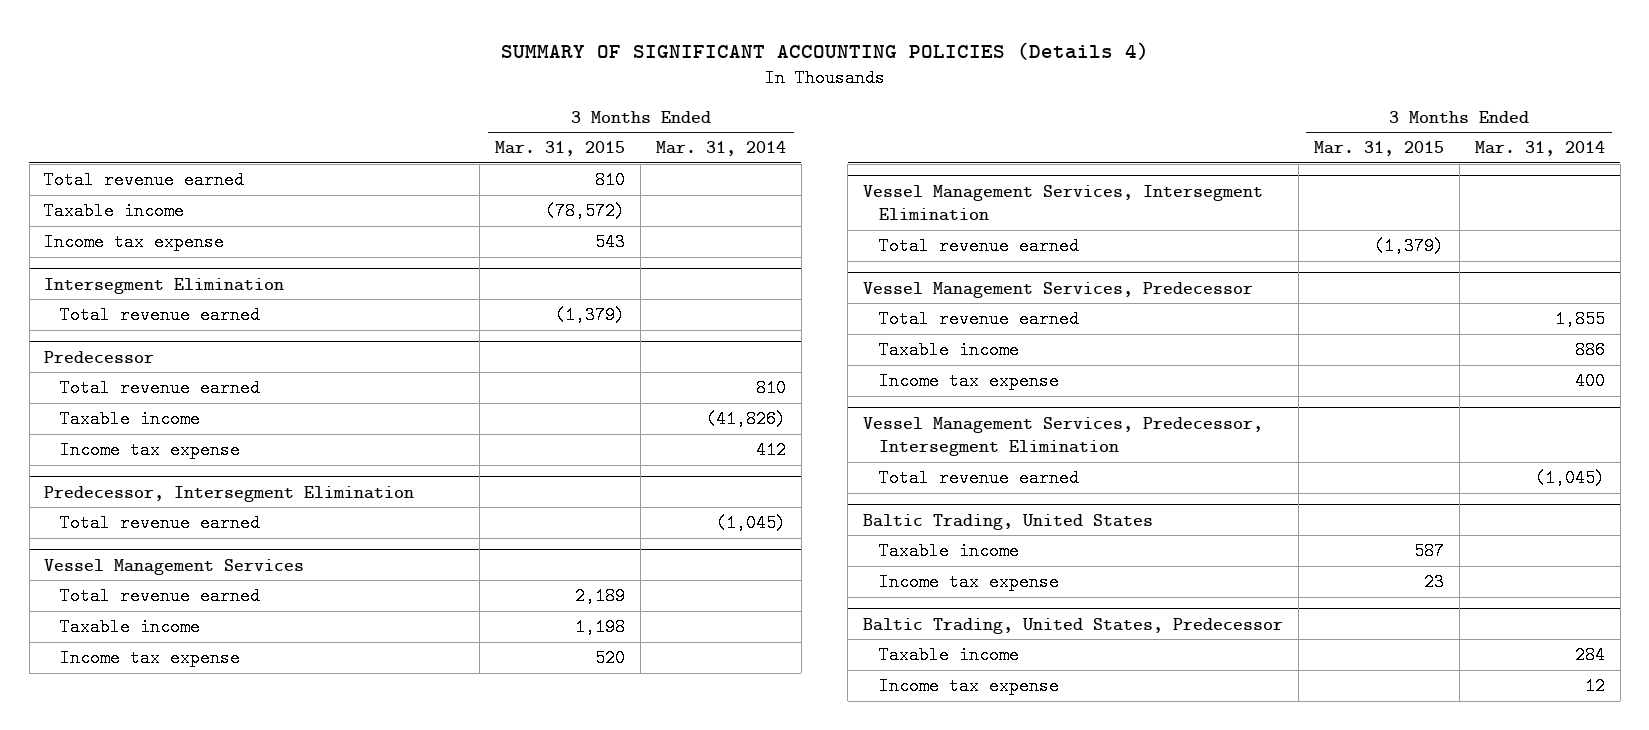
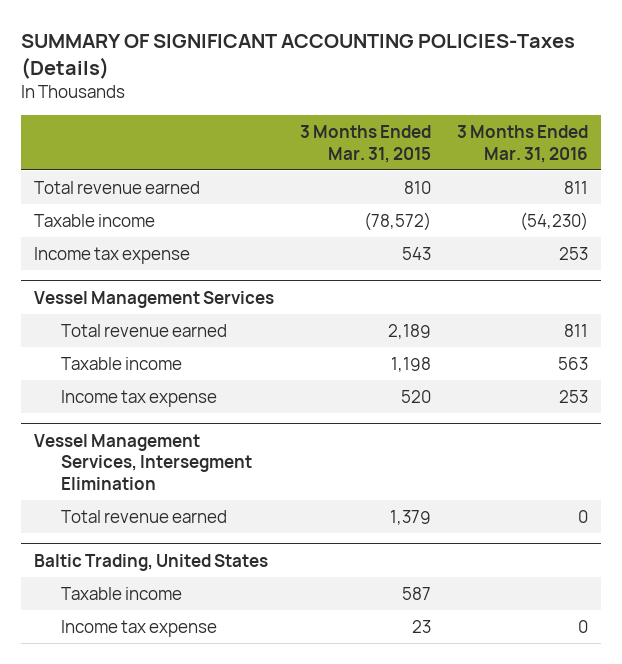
- SUMMARY OF SIGNIFICANT ACCOUNTING POLICIES (Details 4)
+ SUMMARY OF SIGNIFICANT ACCOUNTING POLICIES-Taxes (Details)
- | 3 Months Ended Mar. 31, 2015 | 3 Months Ended Mar. 31, 2014
+ | 3 Months Ended Mar. 31, 2015 | 3 Months Ended Mar. 31, 2016
- Intersegment Elimination
- Total revenue earned | (1,379) |
- Predecessor
- Total revenue earned | | 810
- Taxable income | | (41,826)
- Income tax expense | | 412
- Predecessor, Intersegment Elimination
- Total revenue earned | | (1,045)
@ Vessel Management Services, Intersegment Elimination
- Total revenue earned | (1,379) |
- Vessel Management Services, Predecessor
- Total revenue earned | | 1,855
- Taxable income | | 886
- Income tax expense | | 400
- Vessel Management Services, Predecessor, Intersegment Elimination
- Total revenue earned | | (1,045)
@ Vessel Management Services, Intersegment Elimination
+ Total revenue earned | 1,379 | 0
- Baltic Trading, United States, Predecessor
- Taxable income | | 284
- Income tax expense | | 12

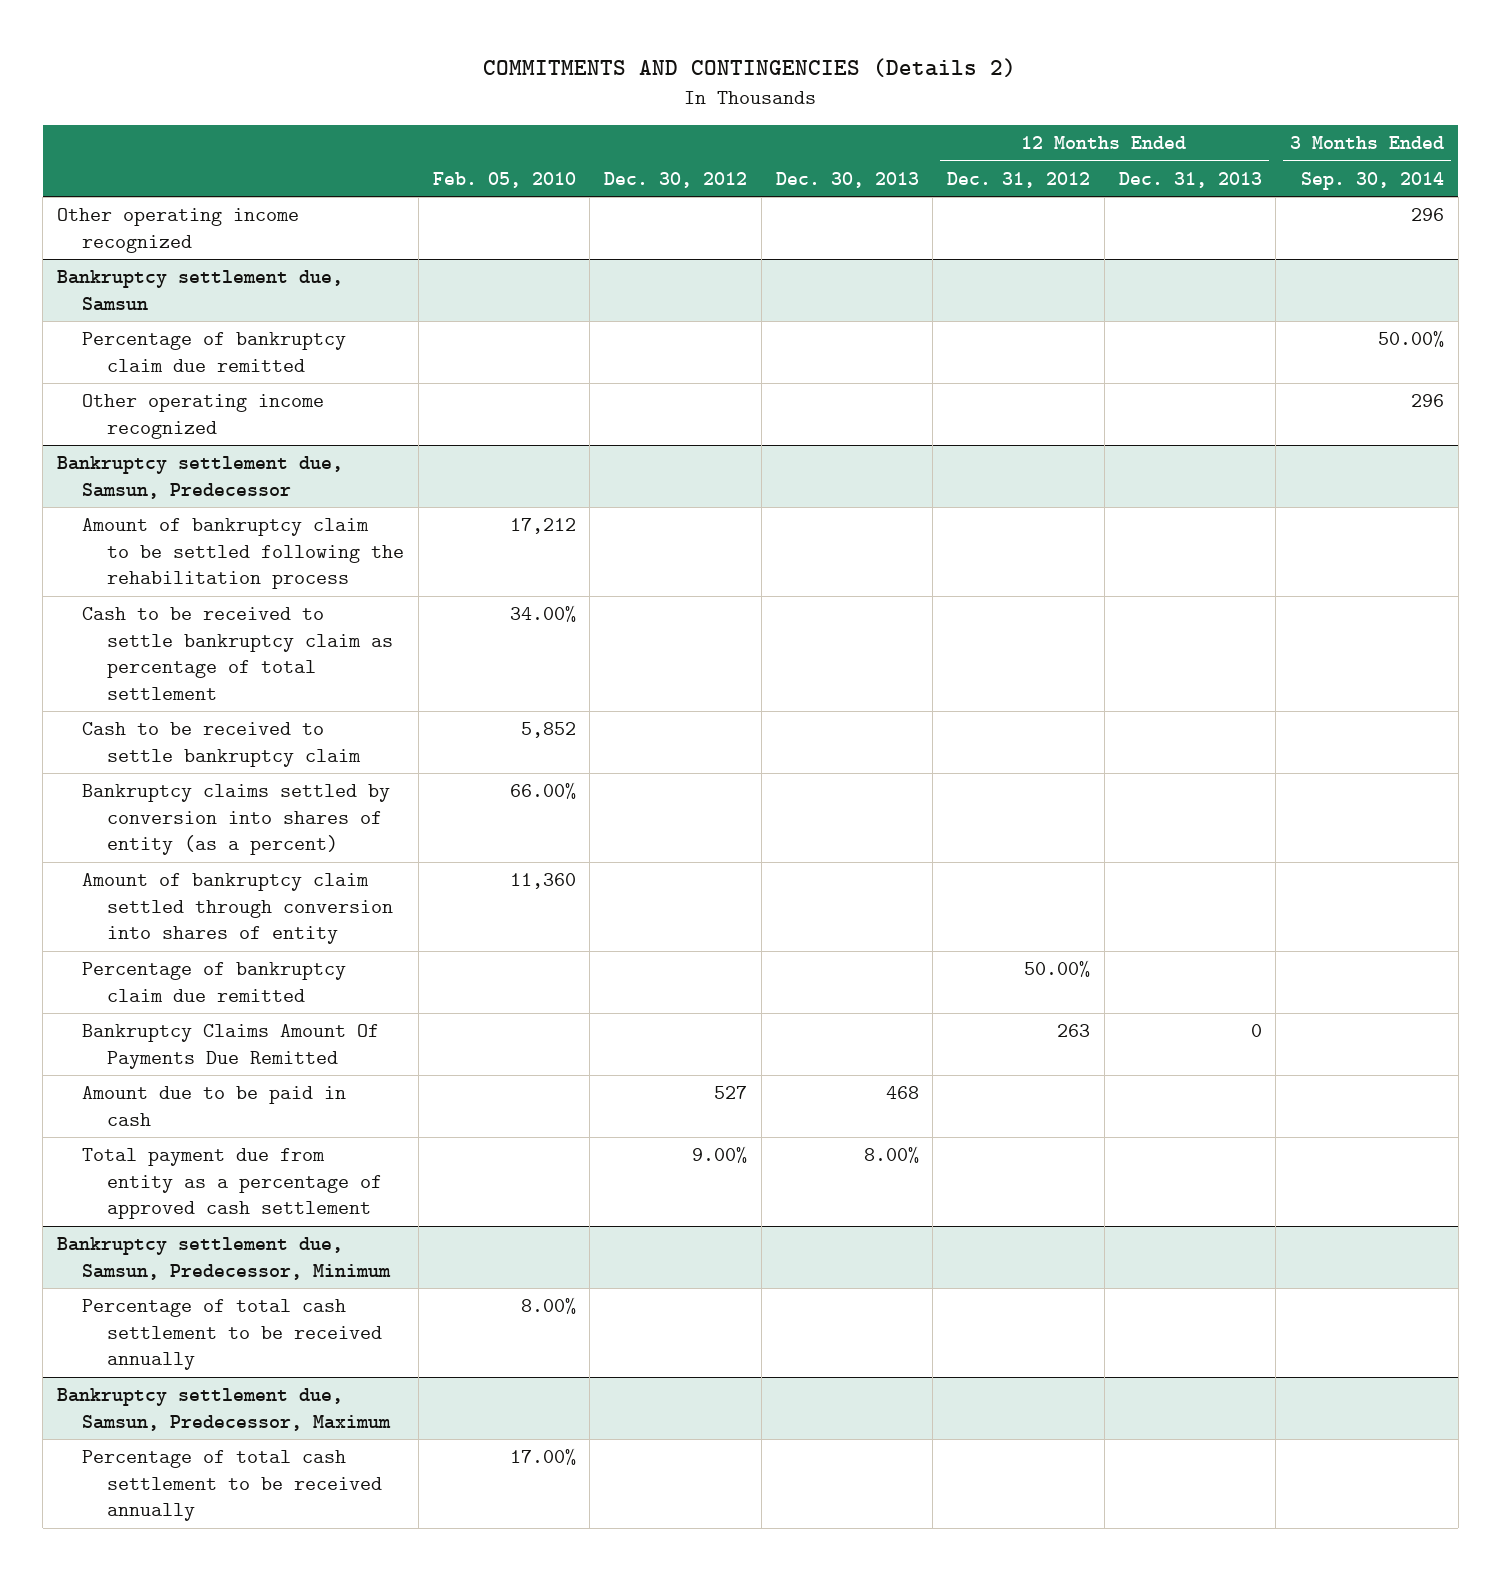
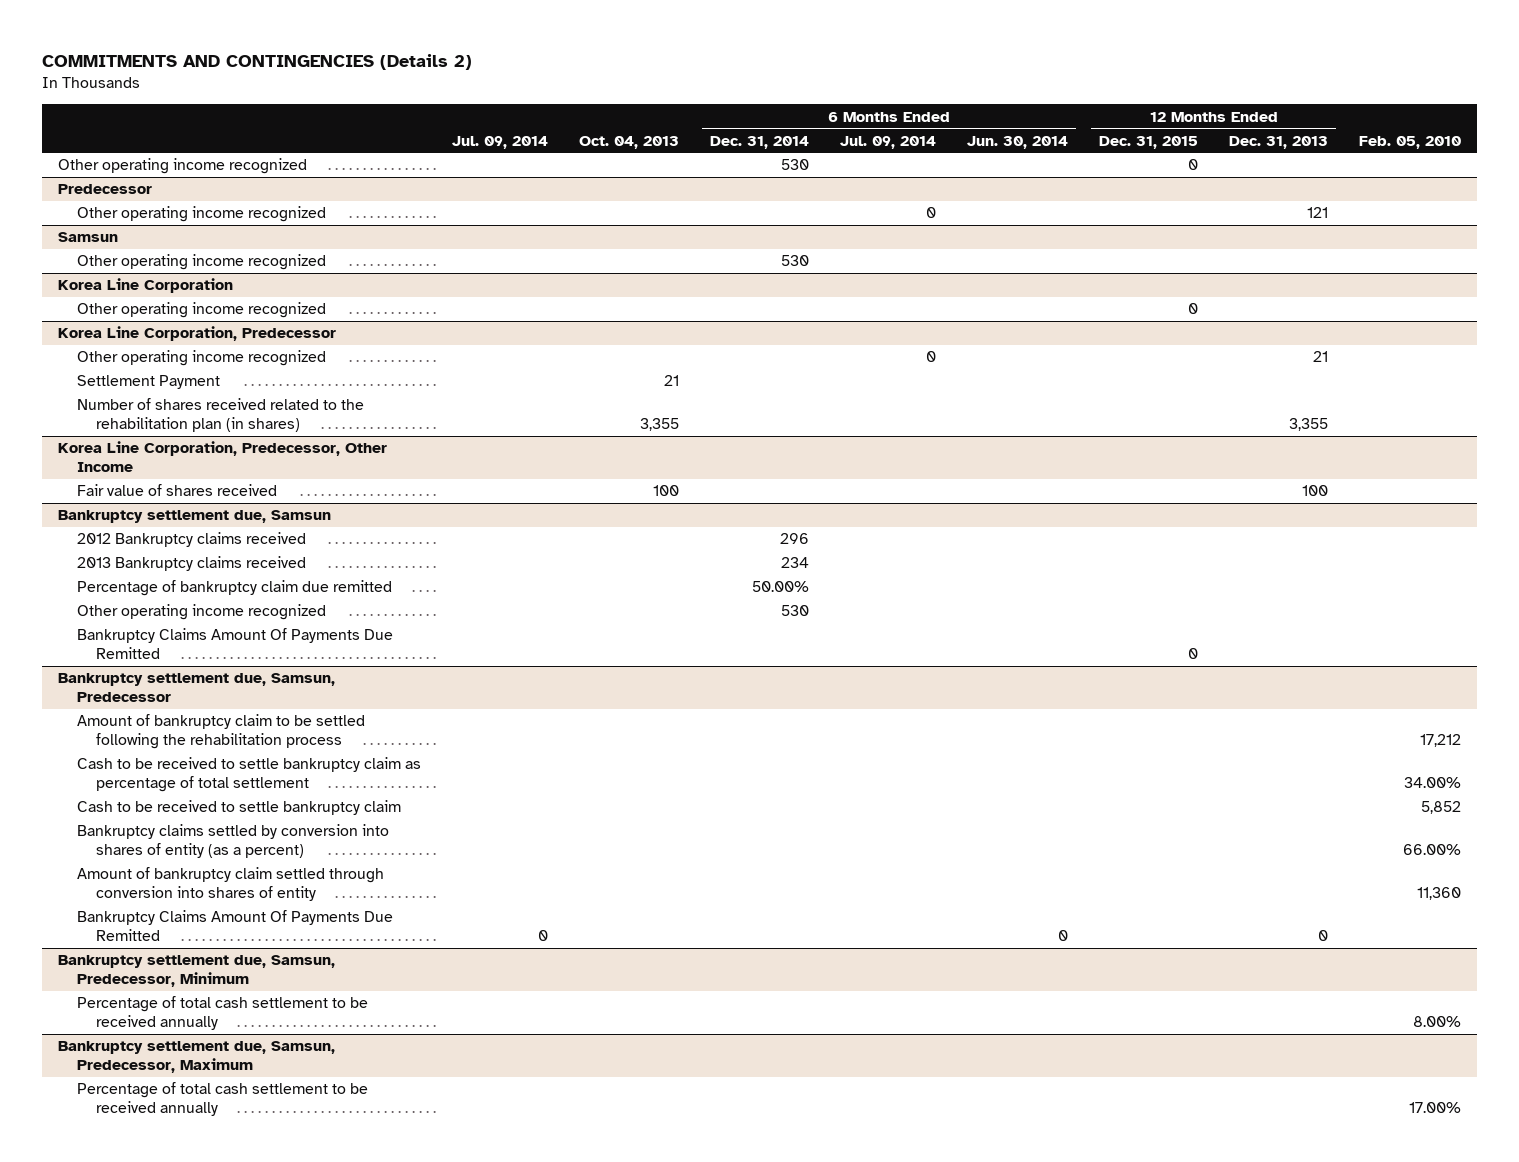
- | Feb. 05, 2010 | Dec. 30, 2012 | Dec. 30, 2013 | 12 Months Ended Dec. 31, 2012 | 12 Months Ended Dec. 31, 2013 | 3 Months Ended Sep. 30, 2014
+ | Jul. 09, 2014 | Oct. 04, 2013 | 6 Months Ended Dec. 31, 2014 | 6 Months Ended Jul. 09, 2014 | 6 Months Ended Jun. 30, 2014 | 12 Months Ended Dec. 31, 2015 | 12 Months Ended Dec. 31, 2013 | Feb. 05, 2010
+ Predecessor
+ Other operating income recognized | | | | 0 | | | 121 |
+ Samsun
+ Other operating income recognized | | | 530 | | | | |
+ Korea Line Corporation
+ Other operating income recognized | | | | | | 0 | |
+ Korea Line Corporation, Predecessor
+ Other operating income recognized | | | | 0 | | | 21 |
+ Settlement Payment | | 21 | | | | | |
+ Number of shares received related to the rehabilitation plan (in shares) | | 3,355 | | | | | 3,355 |
+ Korea Line Corporation, Predecessor, Other Income
+ Fair value of shares received | | 100 | | | | | 100 |
@ Bankruptcy settlement due, Samsun
+ 2012 Bankruptcy claims received | | | 296 | | | | |
+ 2013 Bankruptcy claims received | | | 234 | | | | |
+ Bankruptcy Claims Amount Of Payments Due Remitted | | | | | | 0 | |
@ Bankruptcy settlement due, Samsun, Predecessor
- Percentage of bankruptcy claim due remitted | | | | 50.00% | |
- Amount due to be paid in cash | | 527 | 468 | | |
- Total payment due from entity as a percentage of approved cash settlement | | 9.00% | 8.00% | | |

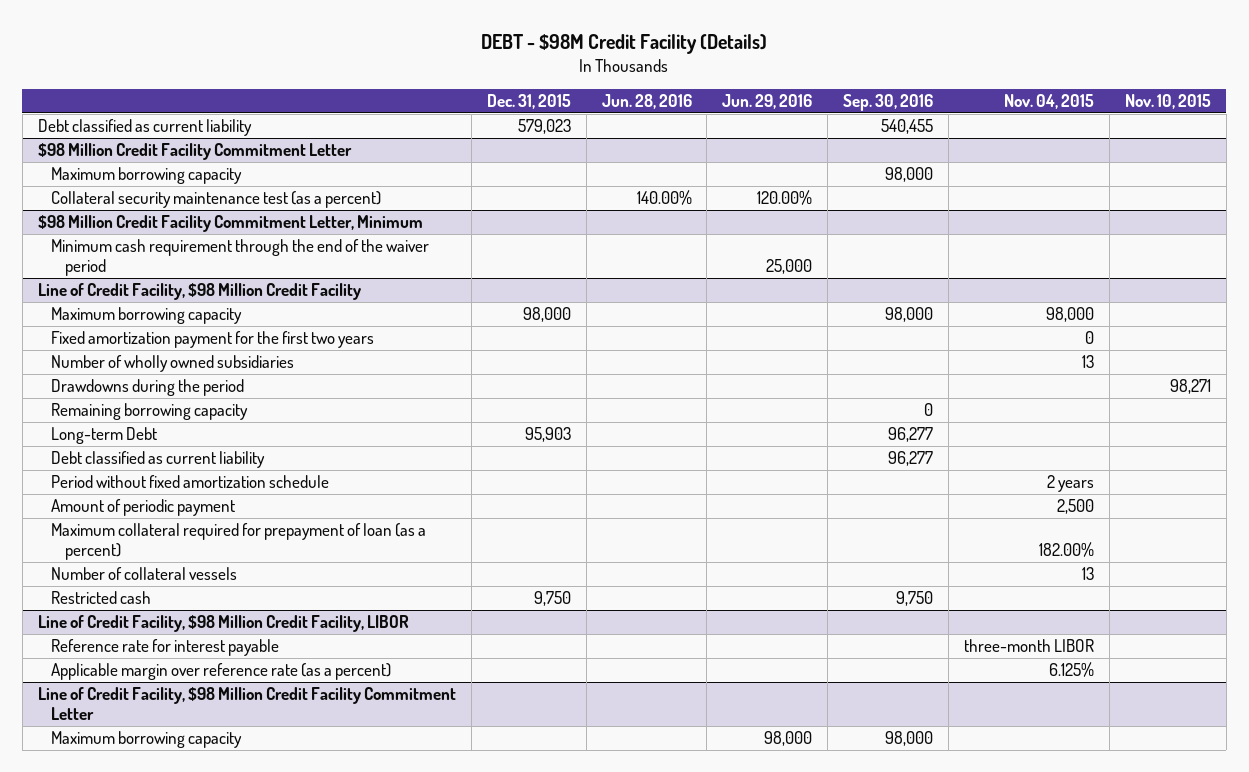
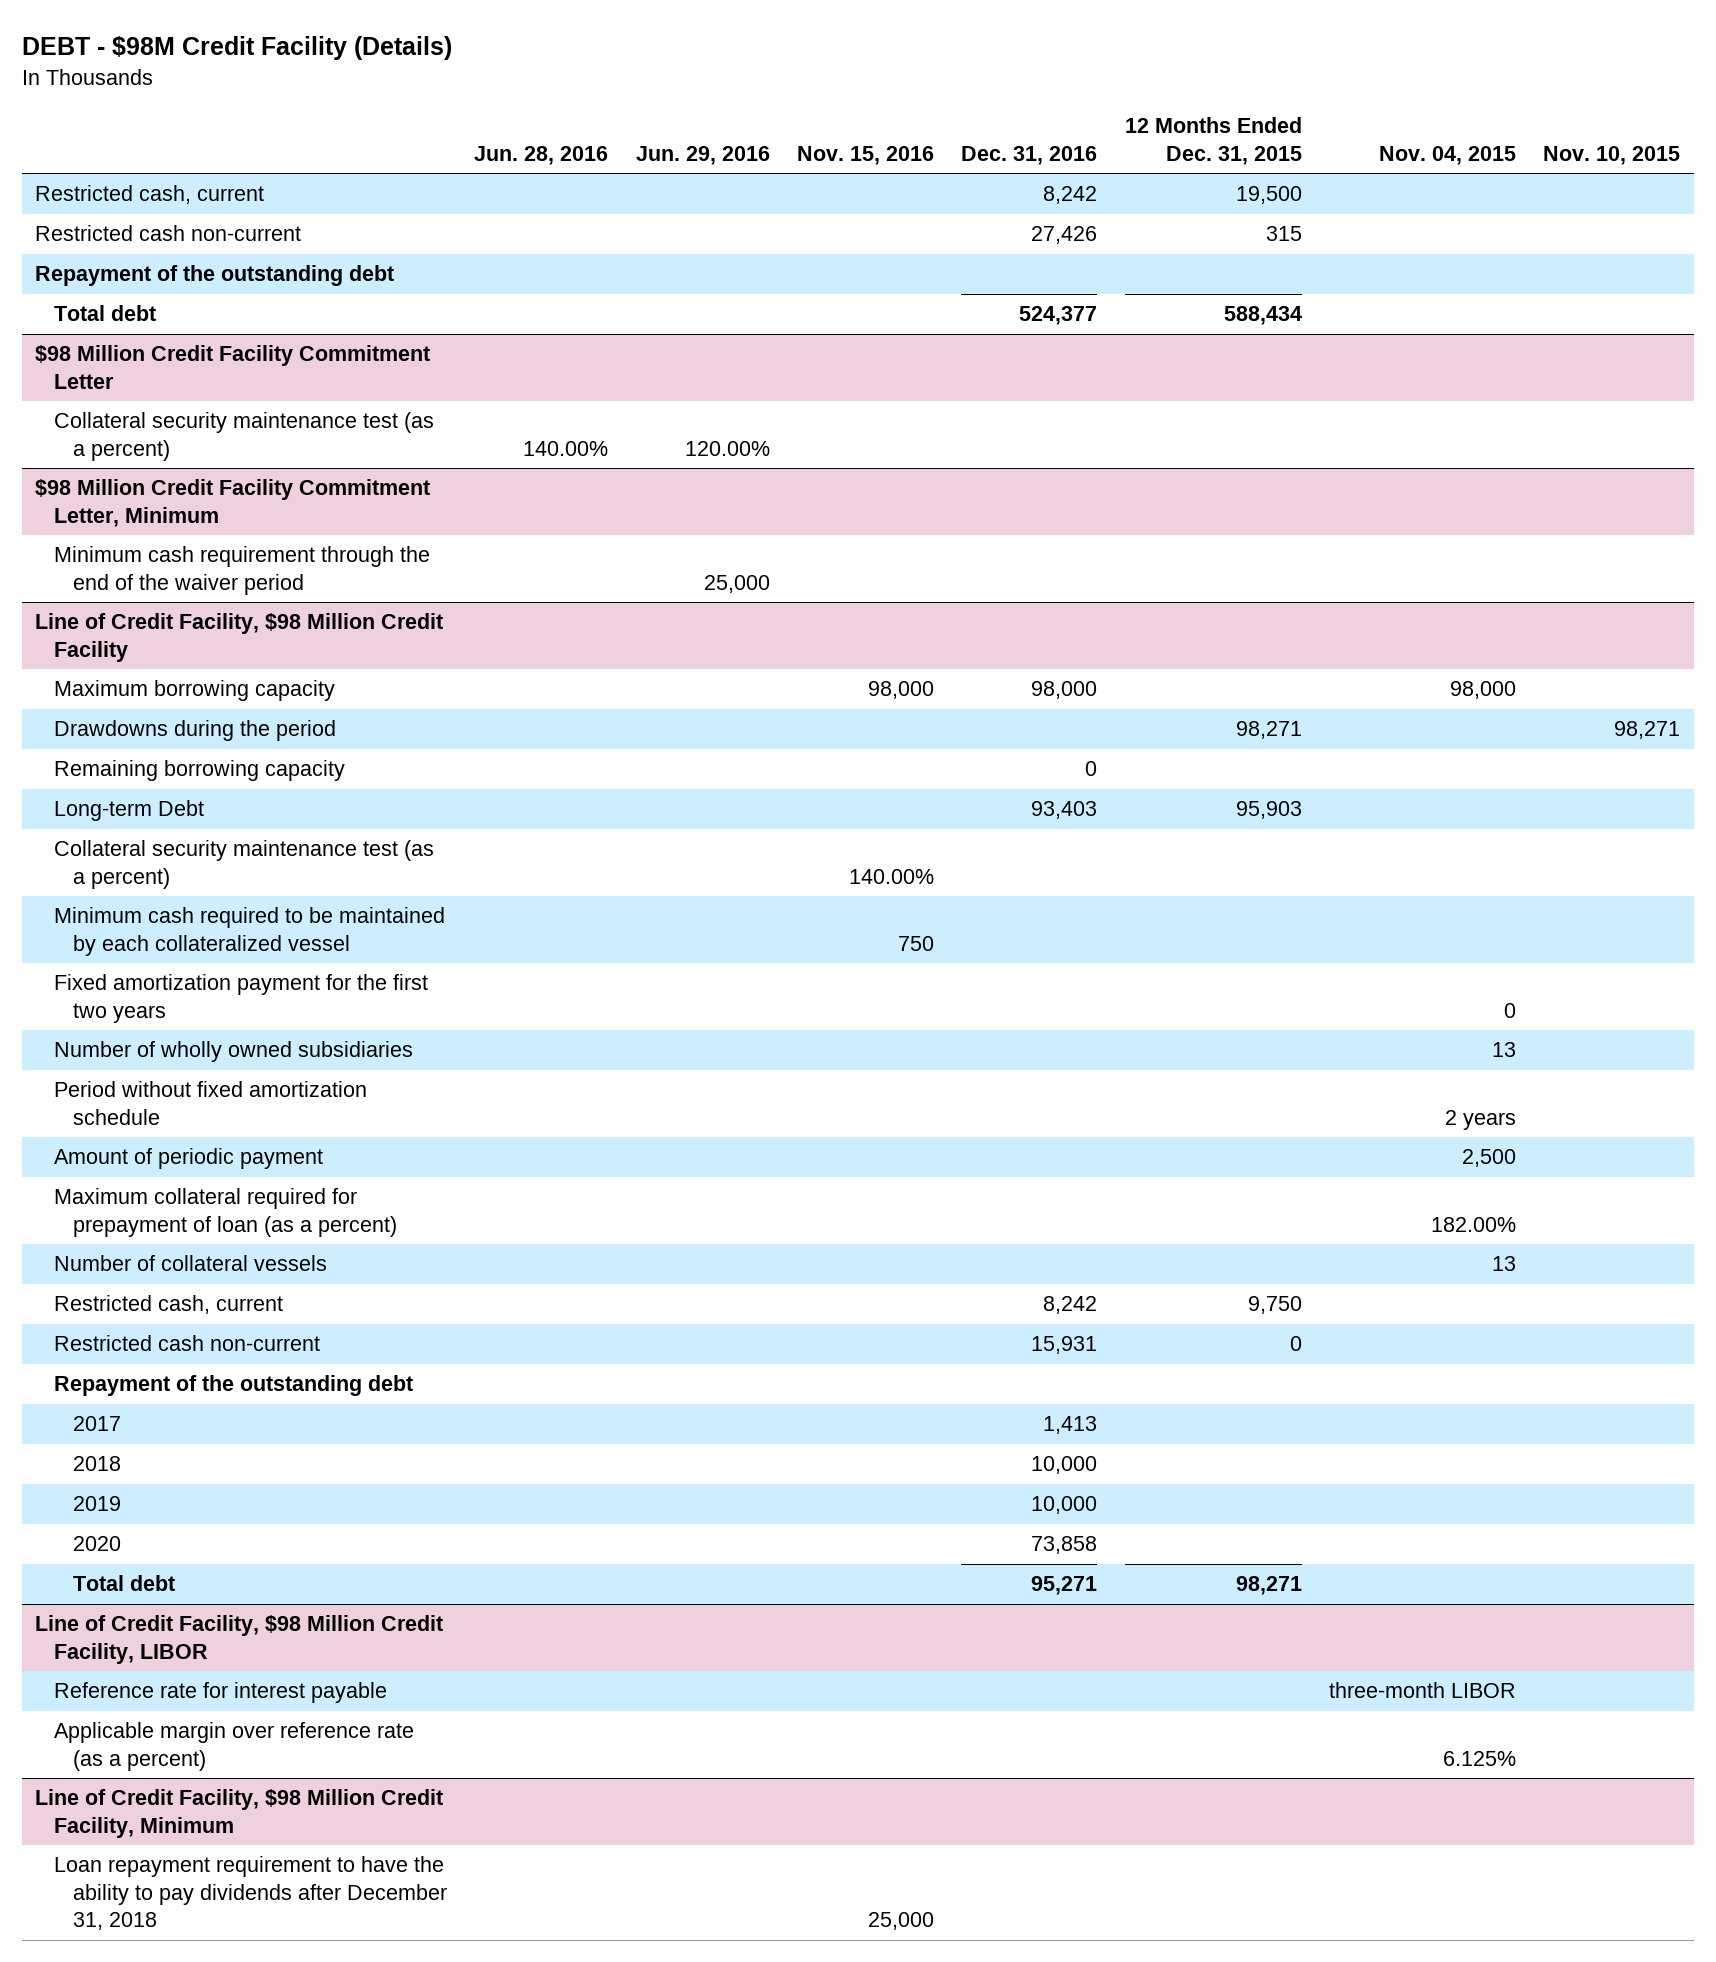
- | Dec. 31, 2015 | Jun. 28, 2016 | Jun. 29, 2016 | Sep. 30, 2016 | Nov. 04, 2015 | Nov. 10, 2015
+ | Jun. 28, 2016 | Jun. 29, 2016 | Nov. 15, 2016 | Dec. 31, 2016 | 12 Months Ended Dec. 31, 2015 | Nov. 04, 2015 | Nov. 10, 2015
- Debt classified as current liability | 579,023 | | | 540,455 | |
+ Restricted cash, current | | | | 8,242 | 19,500 | |
+ Restricted cash non-current | | | | 27,426 | 315 | |
+ Repayment of the outstanding debt
+ Total debt | | | | 524,377 | 588,434 | |
@ $98 Million Credit Facility Commitment Letter
- Maximum borrowing capacity | | | | 98,000 | |
@ Line of Credit Facility, $98 Million Credit Facility
- Debt classified as current liability | | | | 96,277 | |
+ Collateral security maintenance test (as a percent) | | | 140.00% | | | |
+ Minimum cash required to be maintained by each collateralized vessel | | | 750 | | | |
moved down: Fixed amortization payment for the first two years | | | | | | 0 |
moved down: Number of wholly owned subsidiaries | | | | | | 13 |
- Restricted cash | 9,750 | | | 9,750 | |
+ Restricted cash, current | | | | 8,242 | 9,750 | |
+ Restricted cash non-current | | | | 15,931 | 0 | |
+ Repayment of the outstanding debt
+ 2017 | | | | 1,413 | | |
+ 2018 | | | | 10,000 | | |
+ 2019 | | | | 10,000 | | |
+ 2020 | | | | 73,858 | | |
+ Total debt | | | | 95,271 | 98,271 | |
- Line of Credit Facility, $98 Million Credit Facility Commitment Letter
- Maximum borrowing capacity | | | 98,000 | 98,000 | |
+ Line of Credit Facility, $98 Million Credit Facility, Minimum
+ Loan repayment requirement to have the ability to pay dividends after December 31, 2018 | | | 25,000 | | | |

